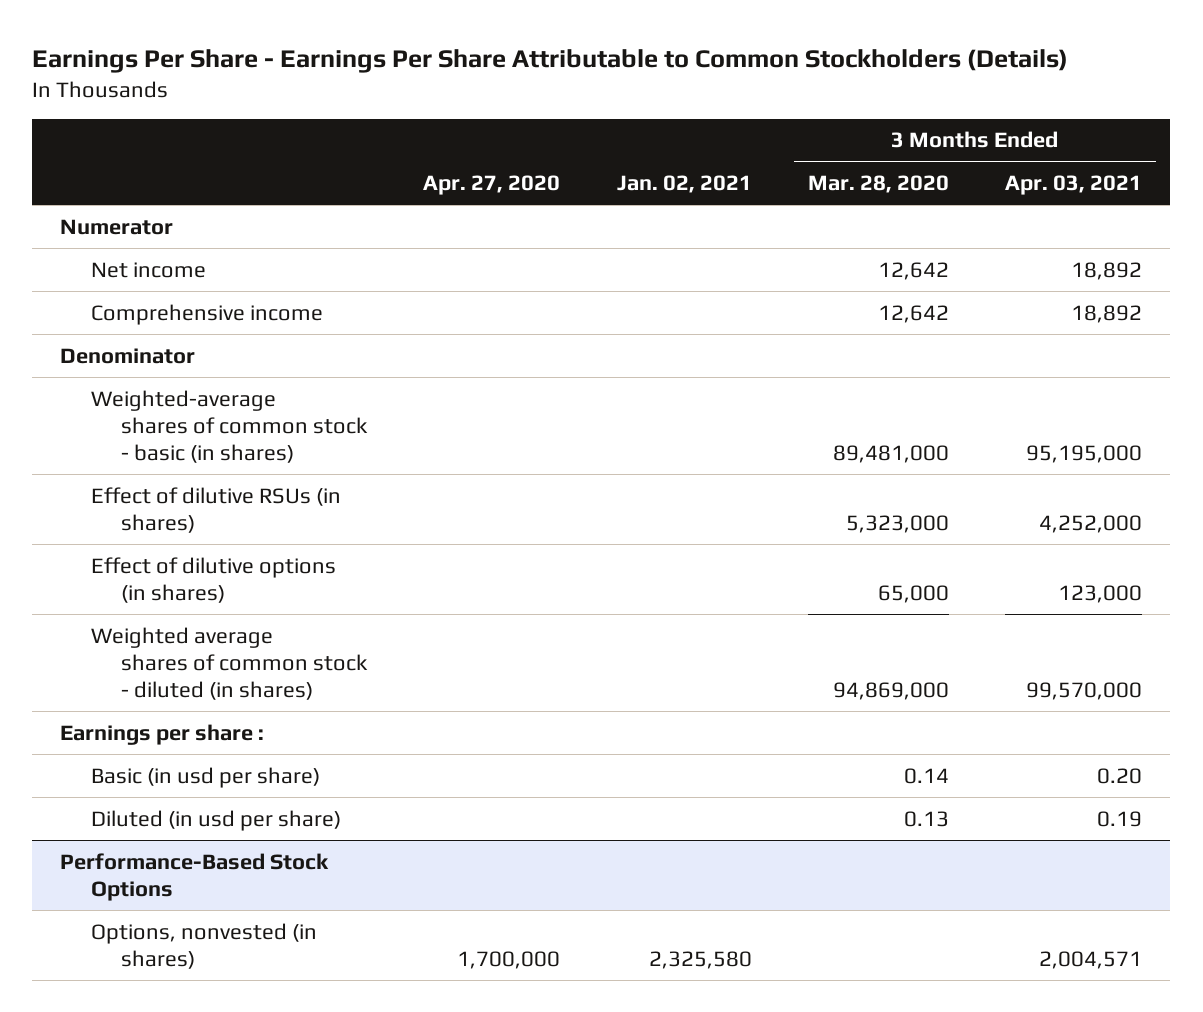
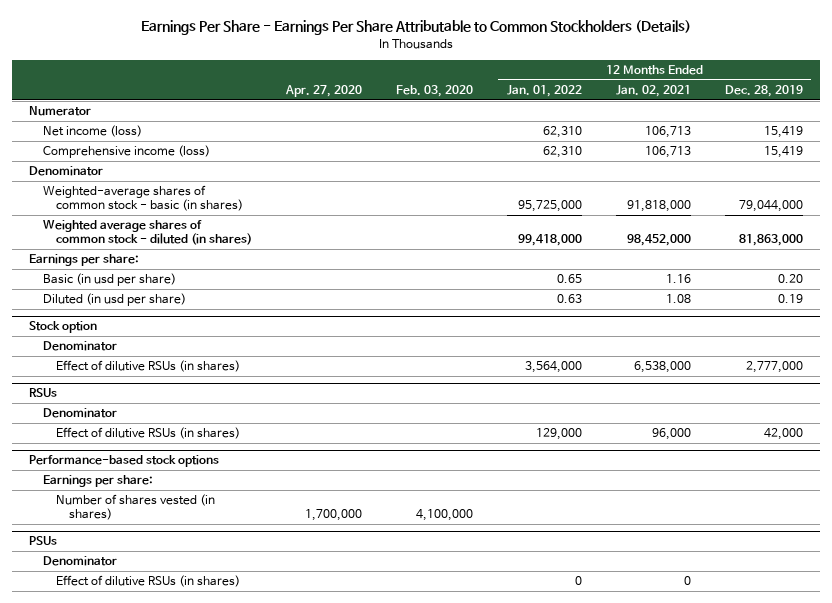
- | Apr. 27, 2020 | Jan. 02, 2021 | 3 Months Ended Mar. 28, 2020 | 3 Months Ended Apr. 03, 2021
+ | Apr. 27, 2020 | Feb. 03, 2020 | 12 Months Ended Jan. 01, 2022 | 12 Months Ended Jan. 02, 2021 | 12 Months Ended Dec. 28, 2019
- Net income | | | 12,642 | 18,892
- Comprehensive income | | | 12,642 | 18,892
+ Net income (loss) | | | 62,310 | 106,713 | 15,419
+ Comprehensive income (loss) | | | 62,310 | 106,713 | 15,419
- Effect of dilutive RSUs (in shares) | | | 5,323,000 | 4,252,000
- Effect of dilutive options (in shares) | | | 65,000 | 123,000
- Earnings per share :
+ Earnings per share:
- Performance-Based Stock Options
- Options, nonvested (in shares) | 1,700,000 | 2,325,580 | | 2,004,571
+ Stock option
+ Denominator
+ Effect of dilutive RSUs (in shares) | | | 3,564,000 | 6,538,000 | 2,777,000
+ RSUs
+ Denominator
+ Effect of dilutive RSUs (in shares) | | | 129,000 | 96,000 | 42,000
+ Performance-based stock options
+ Earnings per share:
+ Number of shares vested (in shares) | 1,700,000 | 4,100,000 | | |
+ PSUs
+ Denominator
+ Effect of dilutive RSUs (in shares) | | | 0 | 0 |

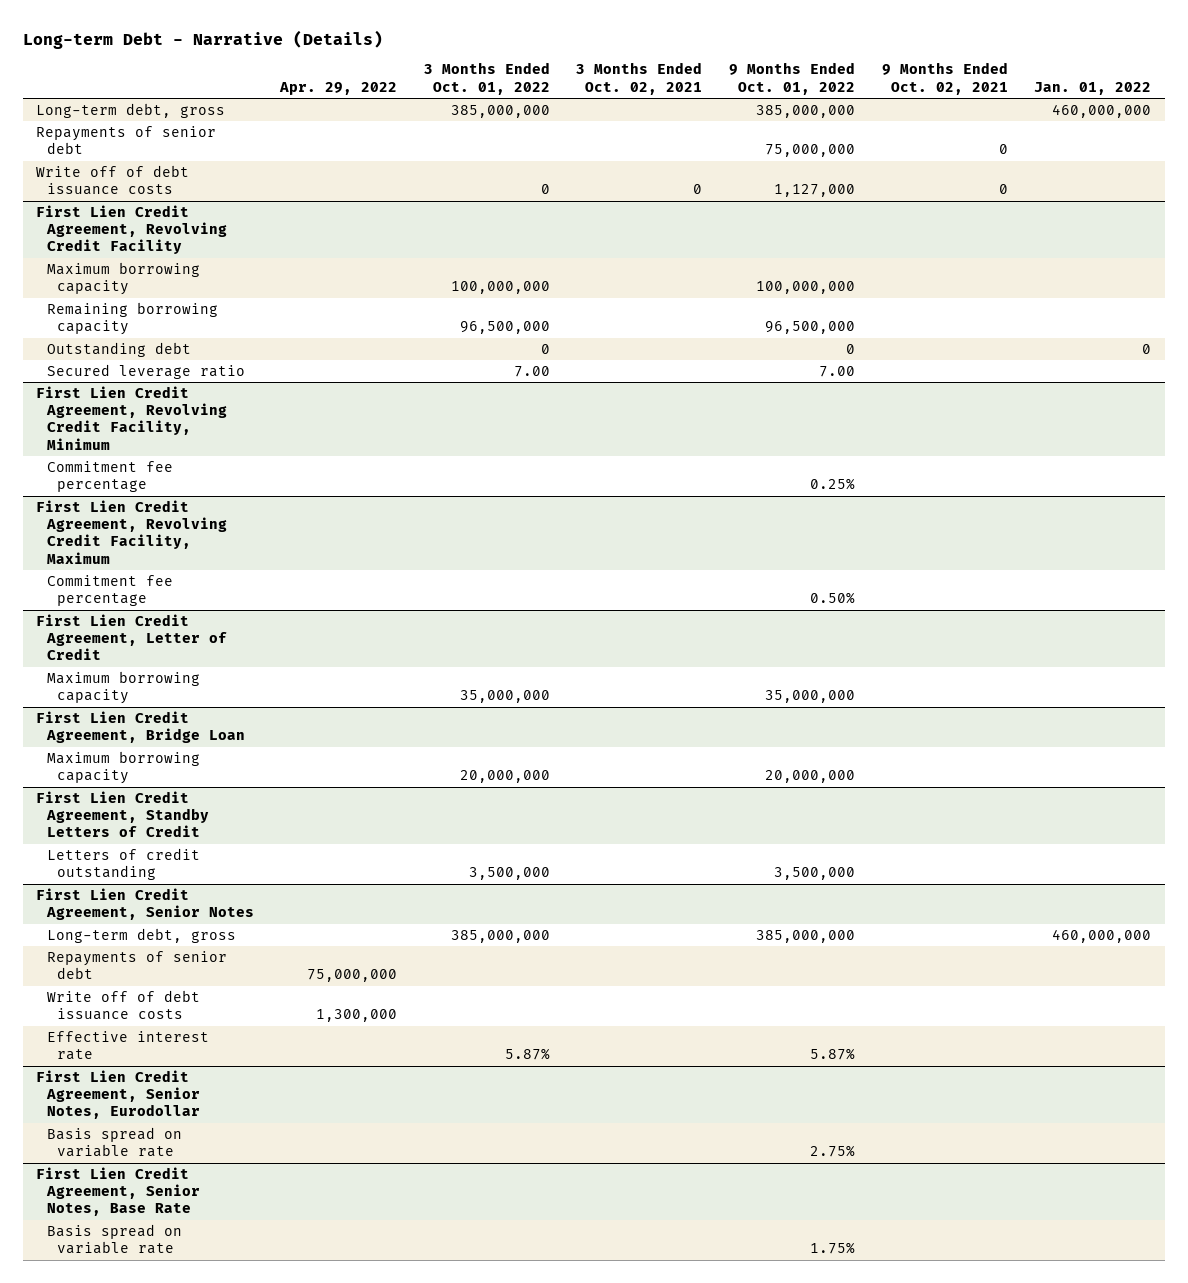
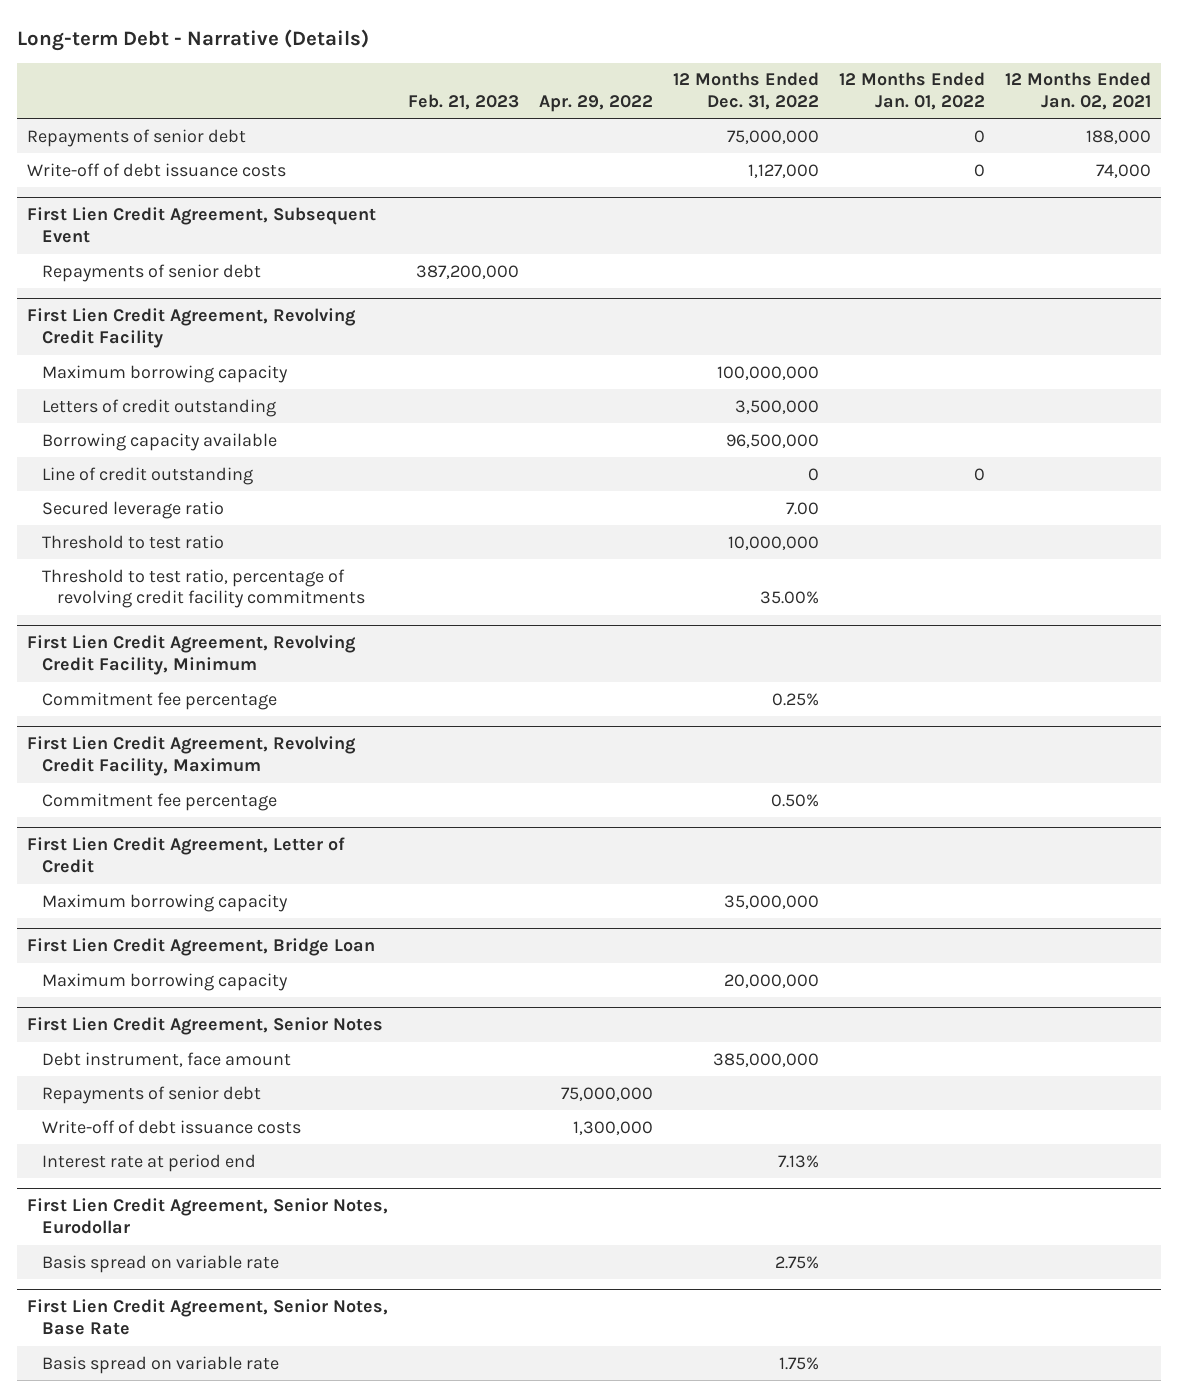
- | Apr. 29, 2022 | 3 Months Ended Oct. 01, 2022 | 3 Months Ended Oct. 02, 2021 | 9 Months Ended Oct. 01, 2022 | 9 Months Ended Oct. 02, 2021 | Jan. 01, 2022
+ | Feb. 21, 2023 | Apr. 29, 2022 | 12 Months Ended Dec. 31, 2022 | 12 Months Ended Jan. 01, 2022 | 12 Months Ended Jan. 02, 2021
- Long-term debt, gross | | 385,000,000 | | 385,000,000 | | 460,000,000
- Write off of debt issuance costs | | 0 | 0 | 1,127,000 | 0 |
+ Write-off of debt issuance costs | | | 1,127,000 | 0 | 74,000
+ First Lien Credit Agreement, Subsequent Event
+ Repayments of senior debt | 387,200,000 | | | |
@ First Lien Credit Agreement, Revolving Credit Facility
- Remaining borrowing capacity | | 96,500,000 | | 96,500,000 | |
- Outstanding debt | | 0 | | 0 | | 0
+ Letters of credit outstanding | | | 3,500,000 | |
+ Borrowing capacity available | | | 96,500,000 | |
+ Line of credit outstanding | | | 0 | 0 |
+ Threshold to test ratio | | | 10,000,000 | |
+ Threshold to test ratio, percentage of revolving credit facility commitments | | | 35.00% | |
- First Lien Credit Agreement, Standby Letters of Credit
- Letters of credit outstanding | | 3,500,000 | | 3,500,000 | |
@ First Lien Credit Agreement, Senior Notes
- Long-term debt, gross | | 385,000,000 | | 385,000,000 | | 460,000,000
+ Debt instrument, face amount | | | 385,000,000 | |
- Write off of debt issuance costs | 1,300,000 | | | | |
- Effective interest rate | | 5.87% | | 5.87% | |
+ Write-off of debt issuance costs | | 1,300,000 | | |
+ Interest rate at period end | | | 7.13% | |

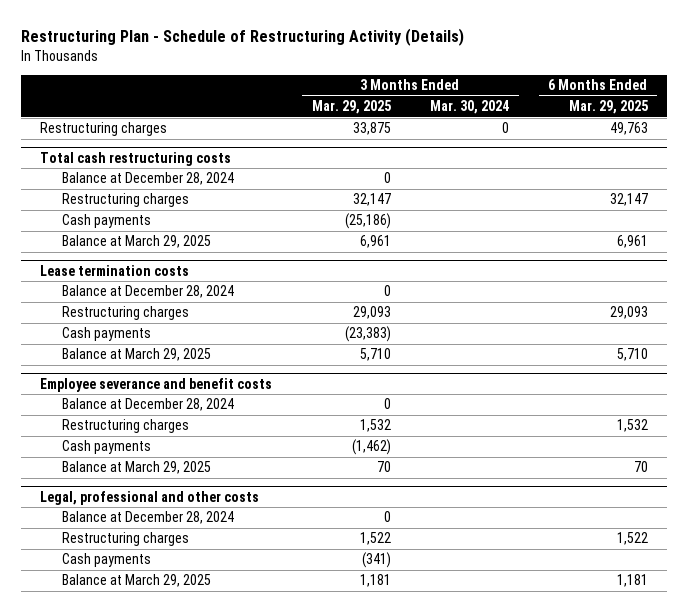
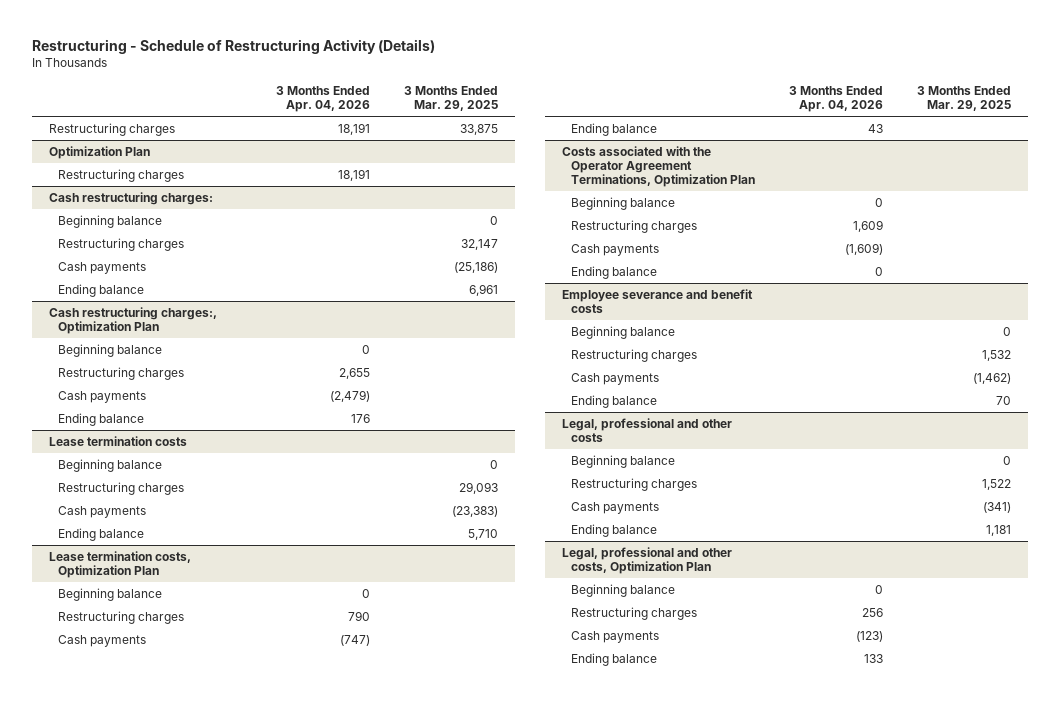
- Restructuring Plan - Schedule of Restructuring Activity (Details)
+ Restructuring - Schedule of Restructuring Activity (Details)
- | 3 Months Ended Mar. 29, 2025 | 3 Months Ended Mar. 30, 2024 | 6 Months Ended Mar. 29, 2025
+ | 3 Months Ended Apr. 04, 2026 | 3 Months Ended Mar. 29, 2025
- Total cash restructuring costs
- Balance at December 28, 2024 | 0 | |
+ Optimization Plan
+ Restructuring charges | 18,191 |
+ Cash restructuring charges:
+ Beginning balance | | 0
- Balance at March 29, 2025 | 6,961 | | 6,961
+ Ending balance | | 6,961
+ Cash restructuring charges:, Optimization Plan
+ Beginning balance | 0 |
+ Restructuring charges | 2,655 |
+ Cash payments | (2,479) |
+ Ending balance | 176 |
@ Lease termination costs
- Balance at December 28, 2024 | 0 | |
+ Beginning balance | | 0
- Balance at March 29, 2025 | 5,710 | | 5,710
+ Ending balance | | 5,710
+ Lease termination costs, Optimization Plan
+ Beginning balance | 0 |
+ Restructuring charges | 790 |
+ Cash payments | (747) |
+ Ending balance | 43 |
+ Costs associated with the Operator Agreement Terminations, Optimization Plan
+ Beginning balance | 0 |
+ Restructuring charges | 1,609 |
+ Cash payments | (1,609) |
+ Ending balance | 0 |
@ Employee severance and benefit costs
- Balance at December 28, 2024 | 0 | |
+ Beginning balance | | 0
- Balance at March 29, 2025 | 70 | | 70
+ Ending balance | | 70
@ Legal, professional and other costs
- Balance at December 28, 2024 | 0 | |
+ Beginning balance | | 0
- Balance at March 29, 2025 | 1,181 | | 1,181
+ Ending balance | | 1,181
+ Legal, professional and other costs, Optimization Plan
+ Beginning balance | 0 |
+ Restructuring charges | 256 |
+ Cash payments | (123) |
+ Ending balance | 133 |

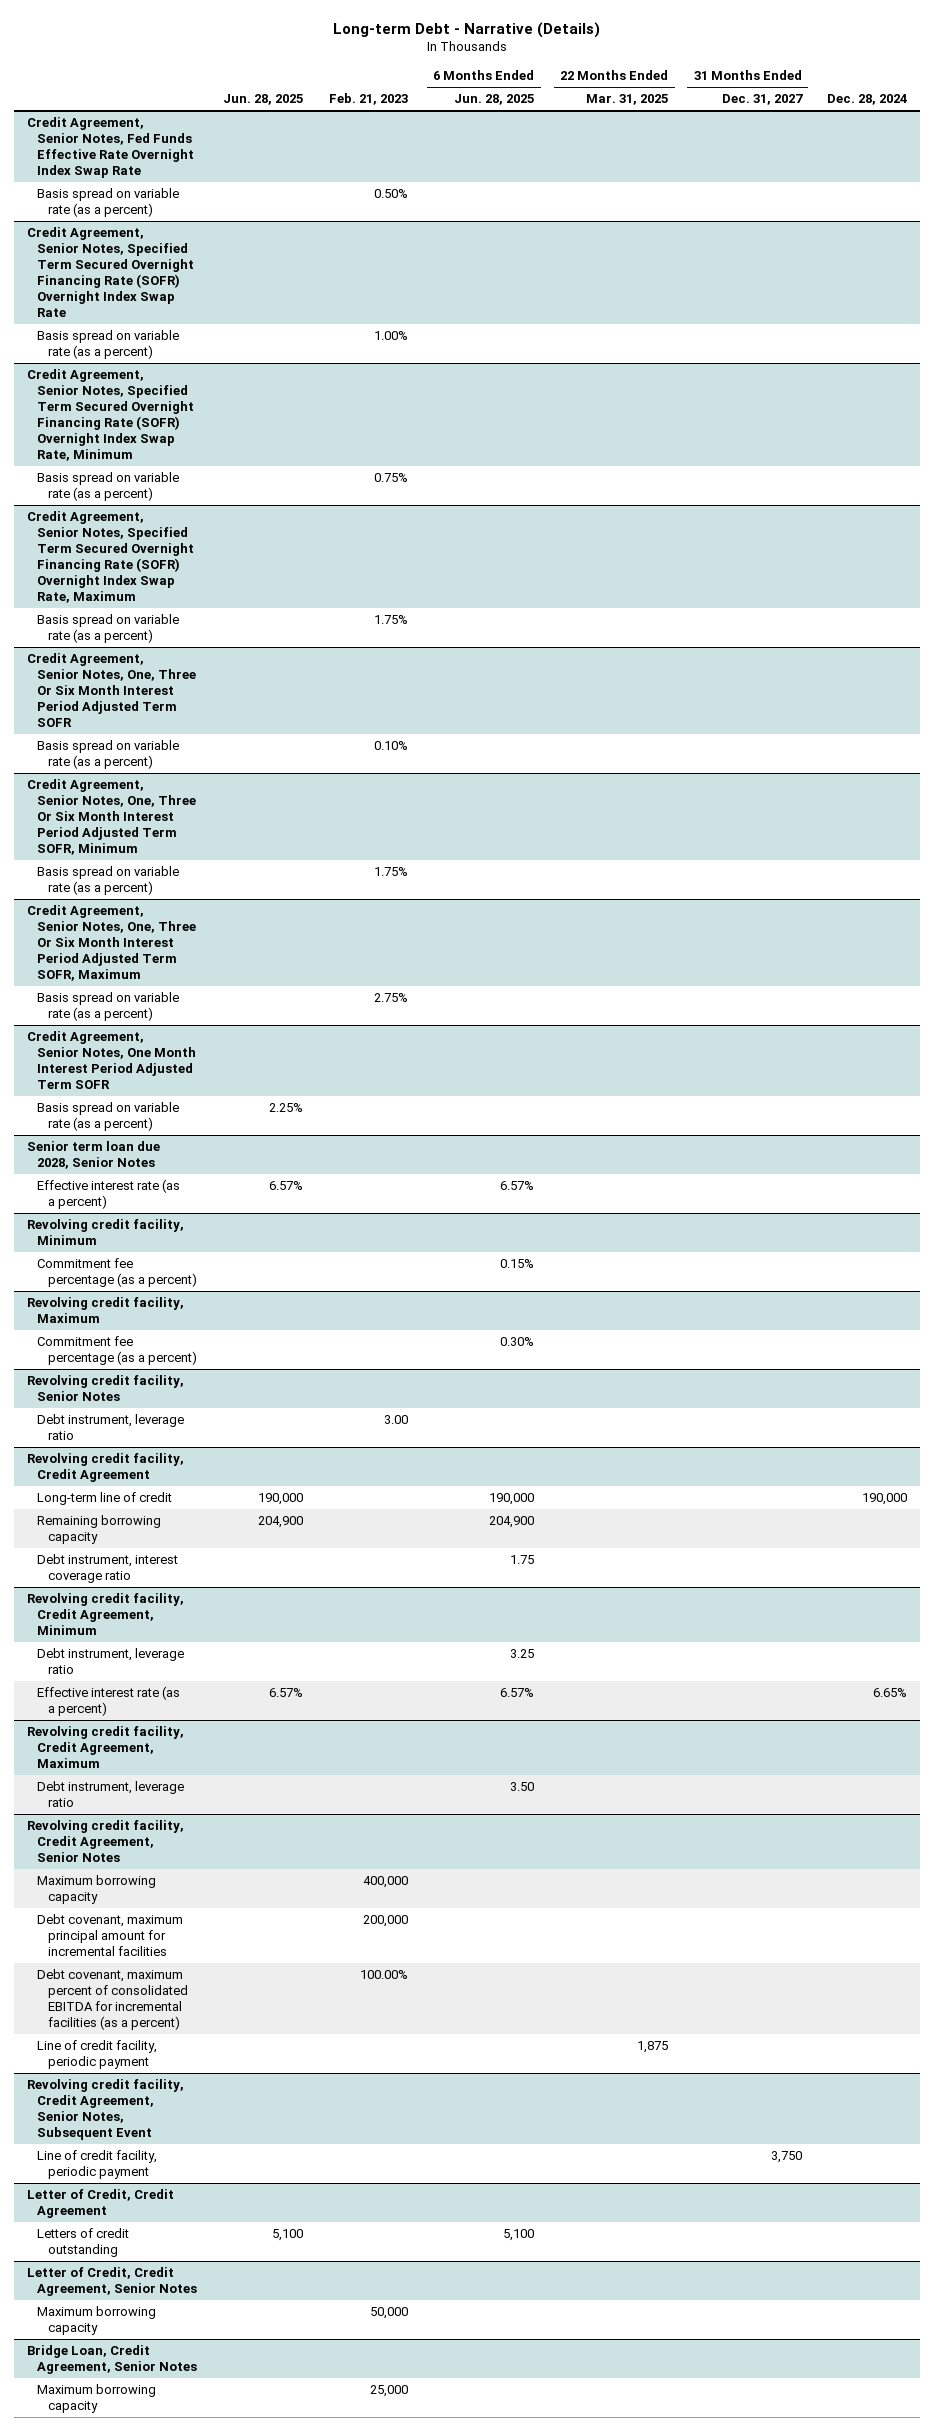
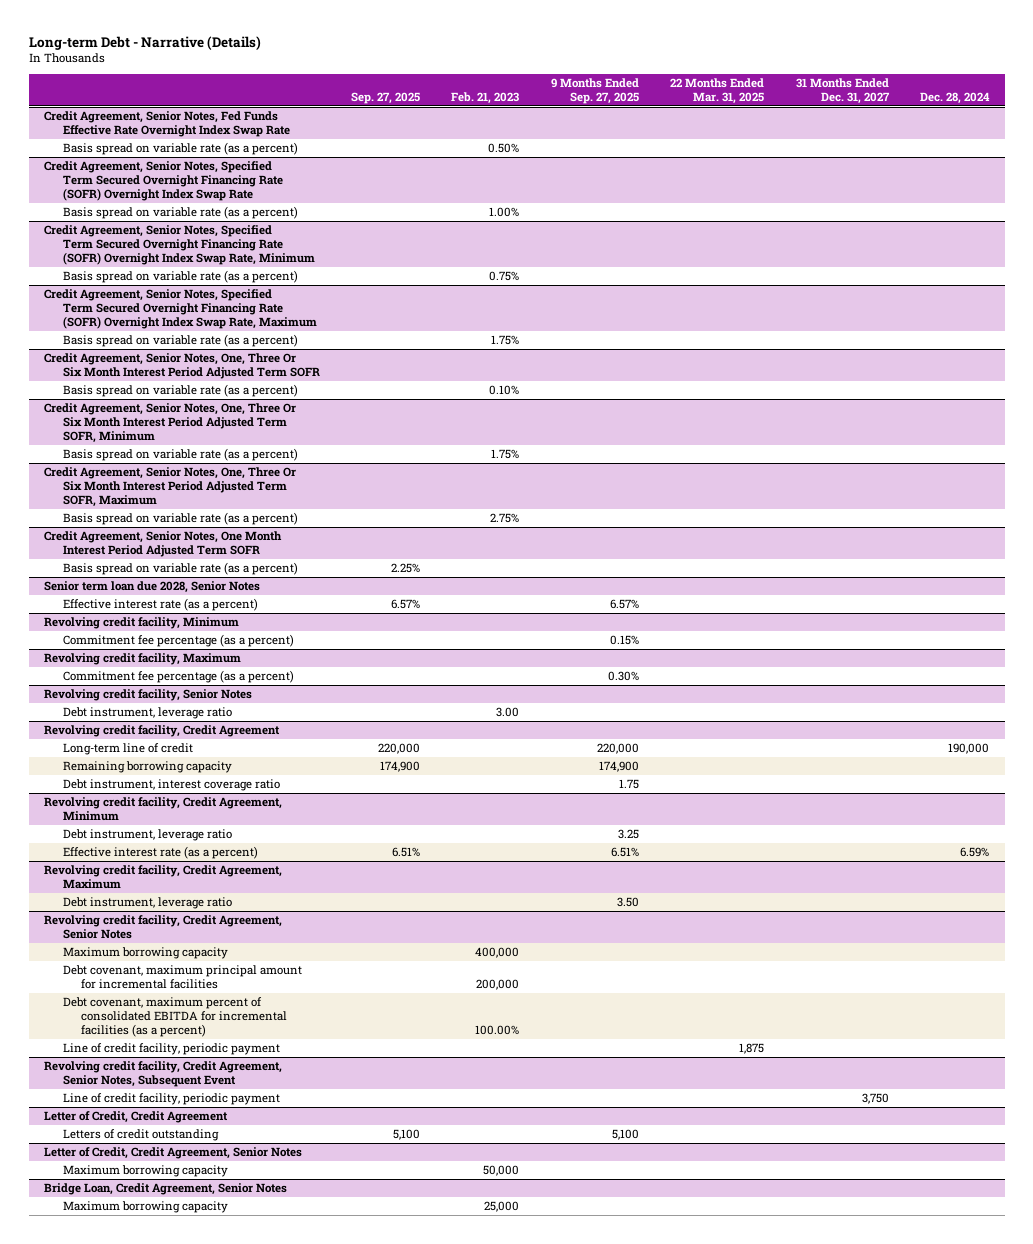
- | Jun. 28, 2025 | Feb. 21, 2023 | 6 Months Ended Jun. 28, 2025 | 22 Months Ended Mar. 31, 2025 | 31 Months Ended Dec. 31, 2027 | Dec. 28, 2024
+ | Sep. 27, 2025 | Feb. 21, 2023 | 9 Months Ended Sep. 27, 2025 | 22 Months Ended Mar. 31, 2025 | 31 Months Ended Dec. 31, 2027 | Dec. 28, 2024
@ Revolving credit facility, Credit Agreement, Minimum
- Effective interest rate (as a percent) | 6.57% | | 6.57% | | | 6.65%
+ Effective interest rate (as a percent) | 6.51% | | 6.51% | | | 6.59%

